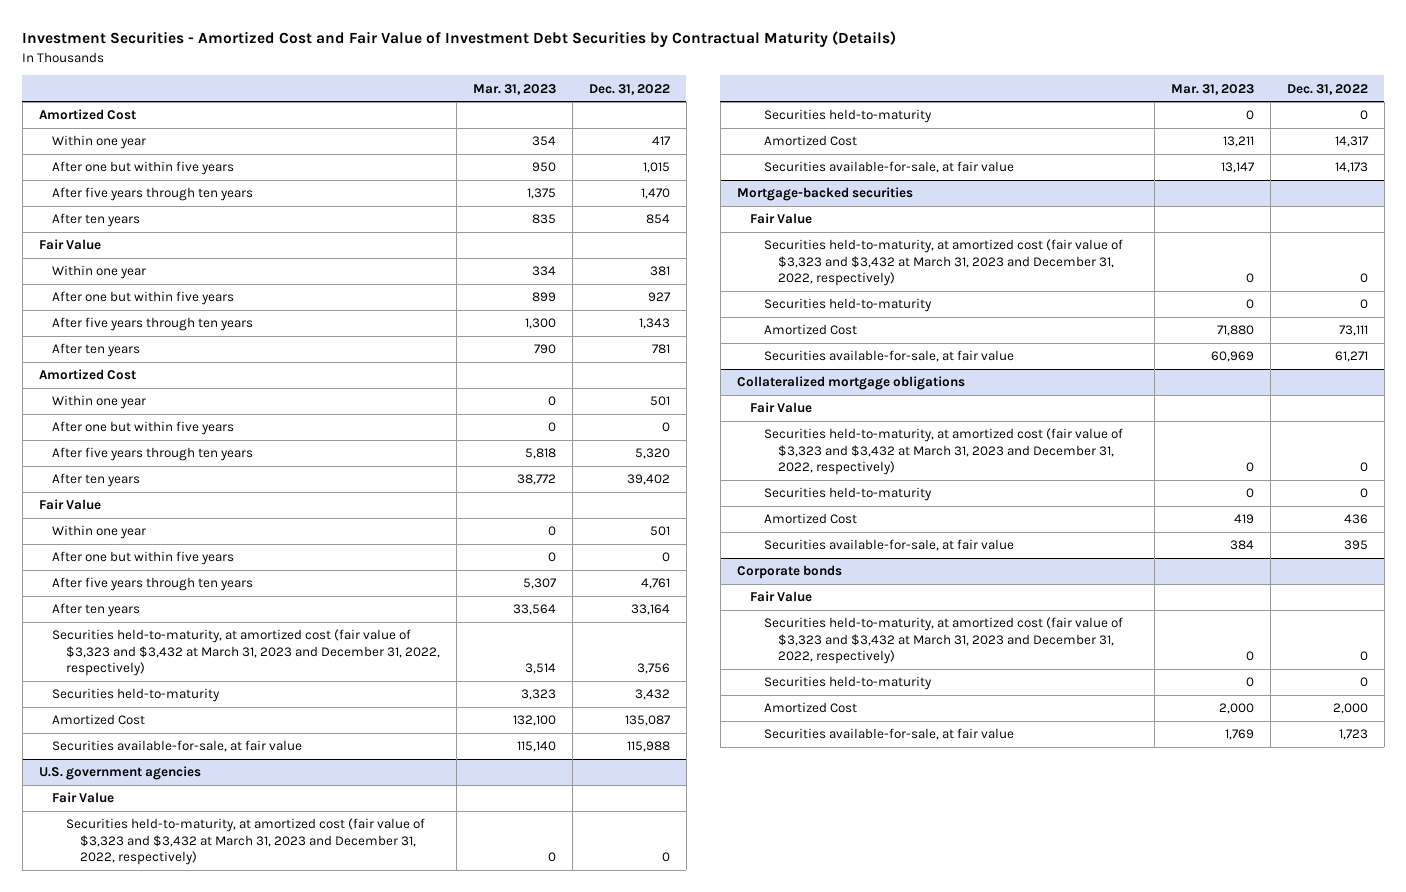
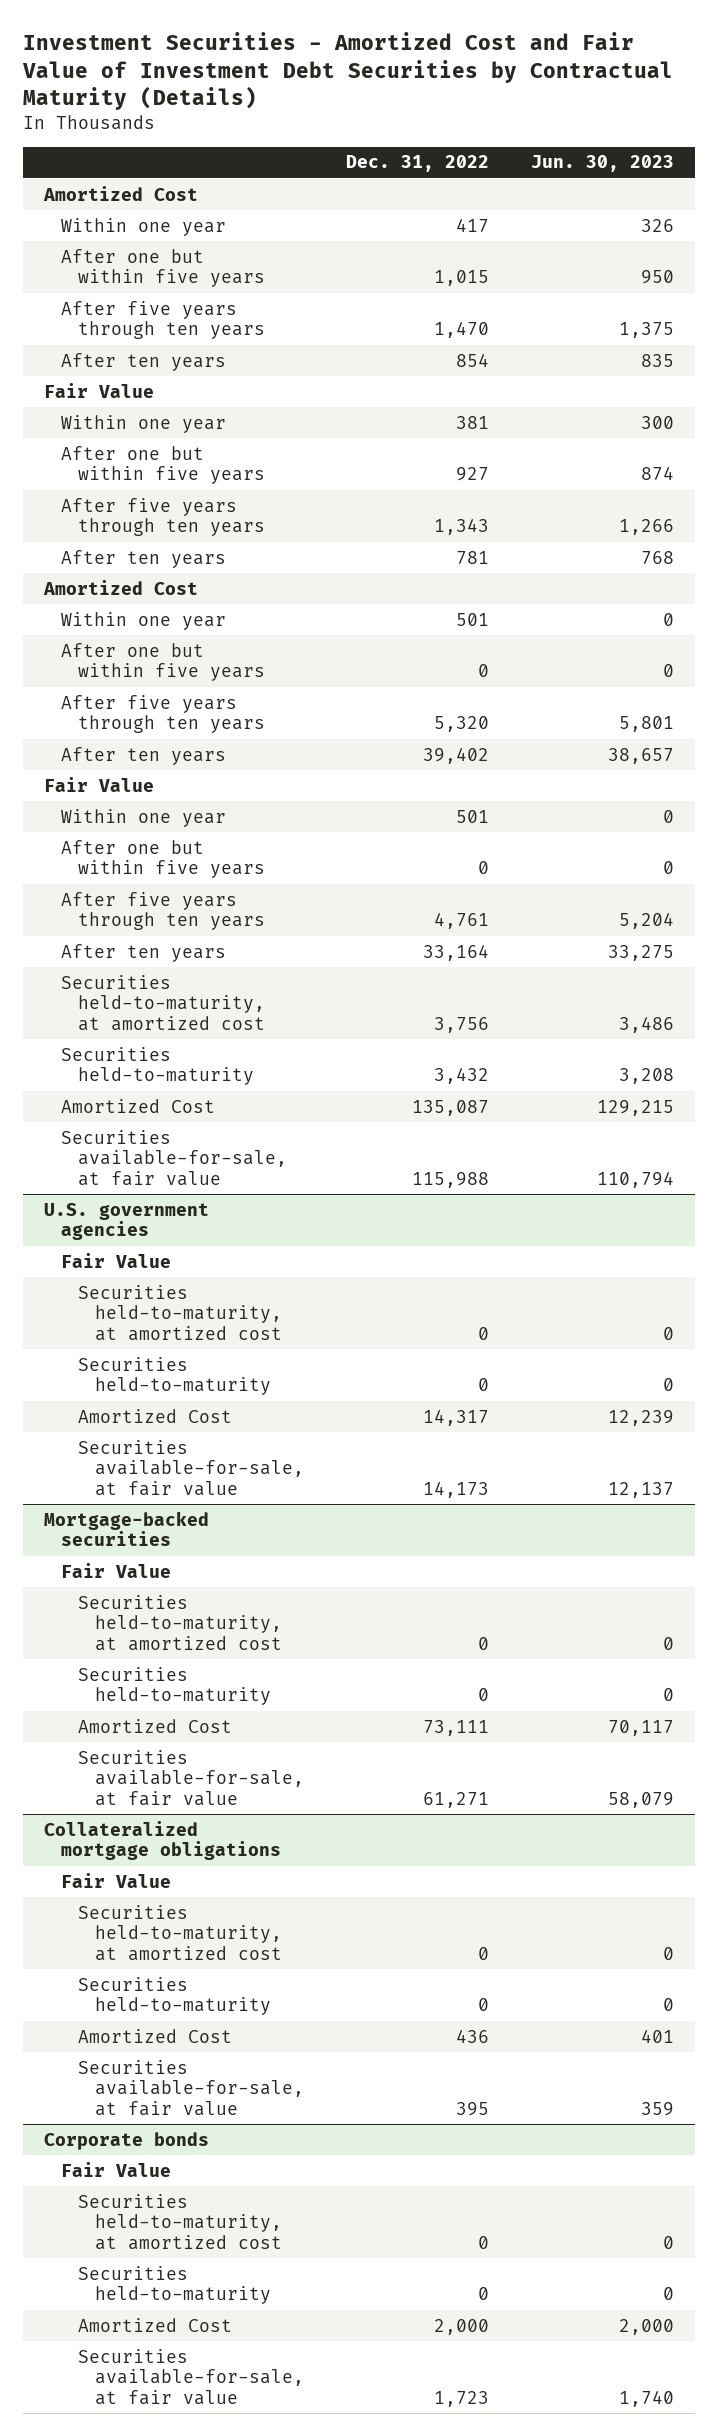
- | Mar. 31, 2023 | Dec. 31, 2022
+ | Dec. 31, 2022 | Jun. 30, 2023
- Securities held-to-maturity, at amortized cost (fair value of $3,323 and $3,432 at March 31, 2023 and December 31, 2022, respectively) | 3,514 | 3,756
+ Securities held-to-maturity, at amortized cost | 3,756 | 3,486
@ U.S. government agencies
- Securities held-to-maturity, at amortized cost (fair value of $3,323 and $3,432 at March 31, 2023 and December 31, 2022, respectively) | 0 | 0
+ Securities held-to-maturity, at amortized cost | 0 | 0
@ Mortgage-backed securities
- Securities held-to-maturity, at amortized cost (fair value of $3,323 and $3,432 at March 31, 2023 and December 31, 2022, respectively) | 0 | 0
+ Securities held-to-maturity, at amortized cost | 0 | 0
@ Collateralized mortgage obligations
- Securities held-to-maturity, at amortized cost (fair value of $3,323 and $3,432 at March 31, 2023 and December 31, 2022, respectively) | 0 | 0
+ Securities held-to-maturity, at amortized cost | 0 | 0
@ Corporate bonds
- Securities held-to-maturity, at amortized cost (fair value of $3,323 and $3,432 at March 31, 2023 and December 31, 2022, respectively) | 0 | 0
+ Securities held-to-maturity, at amortized cost | 0 | 0

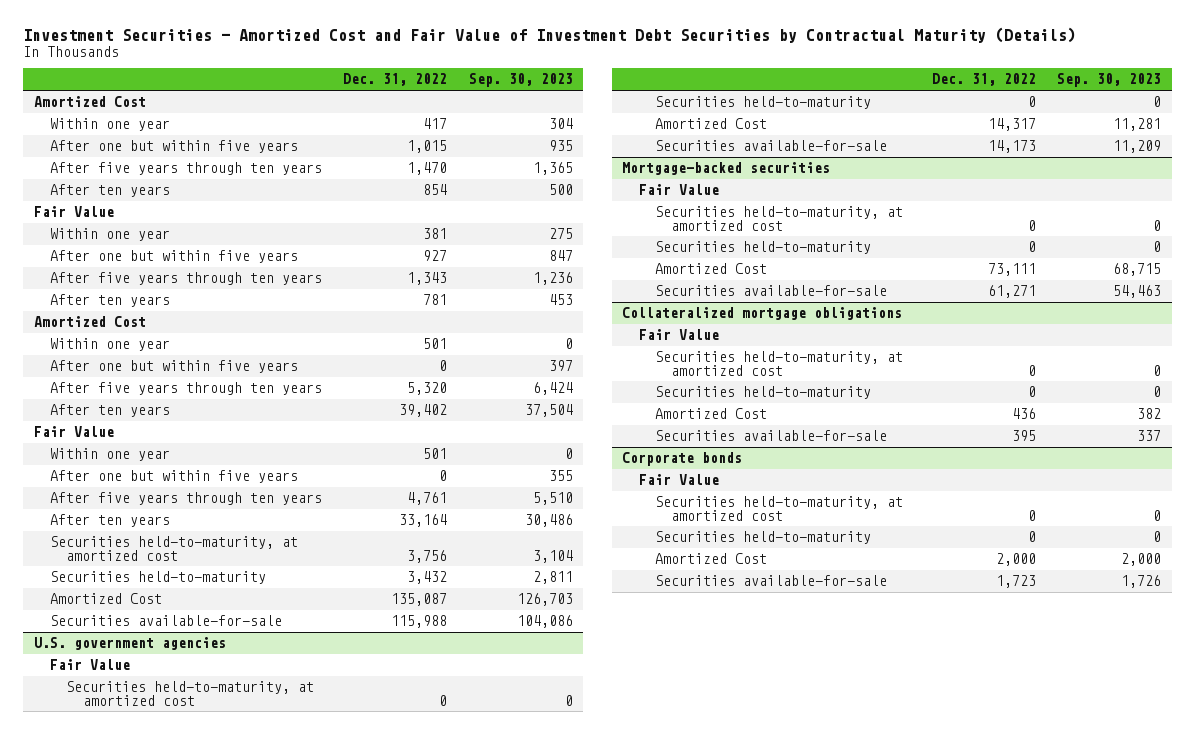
- | Dec. 31, 2022 | Jun. 30, 2023
+ | Dec. 31, 2022 | Sep. 30, 2023
- Securities available-for-sale, at fair value | 115,988 | 110,794
+ Securities available-for-sale | 115,988 | 104,086
@ U.S. government agencies
- Securities available-for-sale, at fair value | 14,173 | 12,137
+ Securities available-for-sale | 14,173 | 11,209
@ Mortgage-backed securities
- Securities available-for-sale, at fair value | 61,271 | 58,079
+ Securities available-for-sale | 61,271 | 54,463
@ Collateralized mortgage obligations
- Securities available-for-sale, at fair value | 395 | 359
+ Securities available-for-sale | 395 | 337
@ Corporate bonds
- Securities available-for-sale, at fair value | 1,723 | 1,740
+ Securities available-for-sale | 1,723 | 1,726

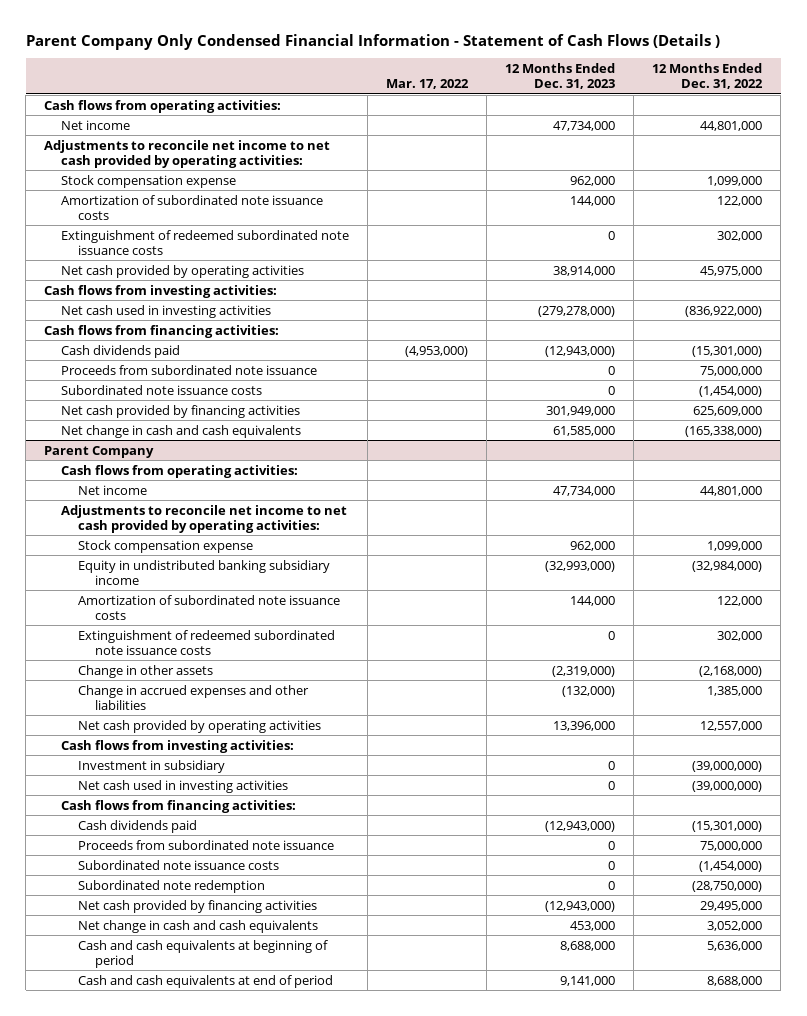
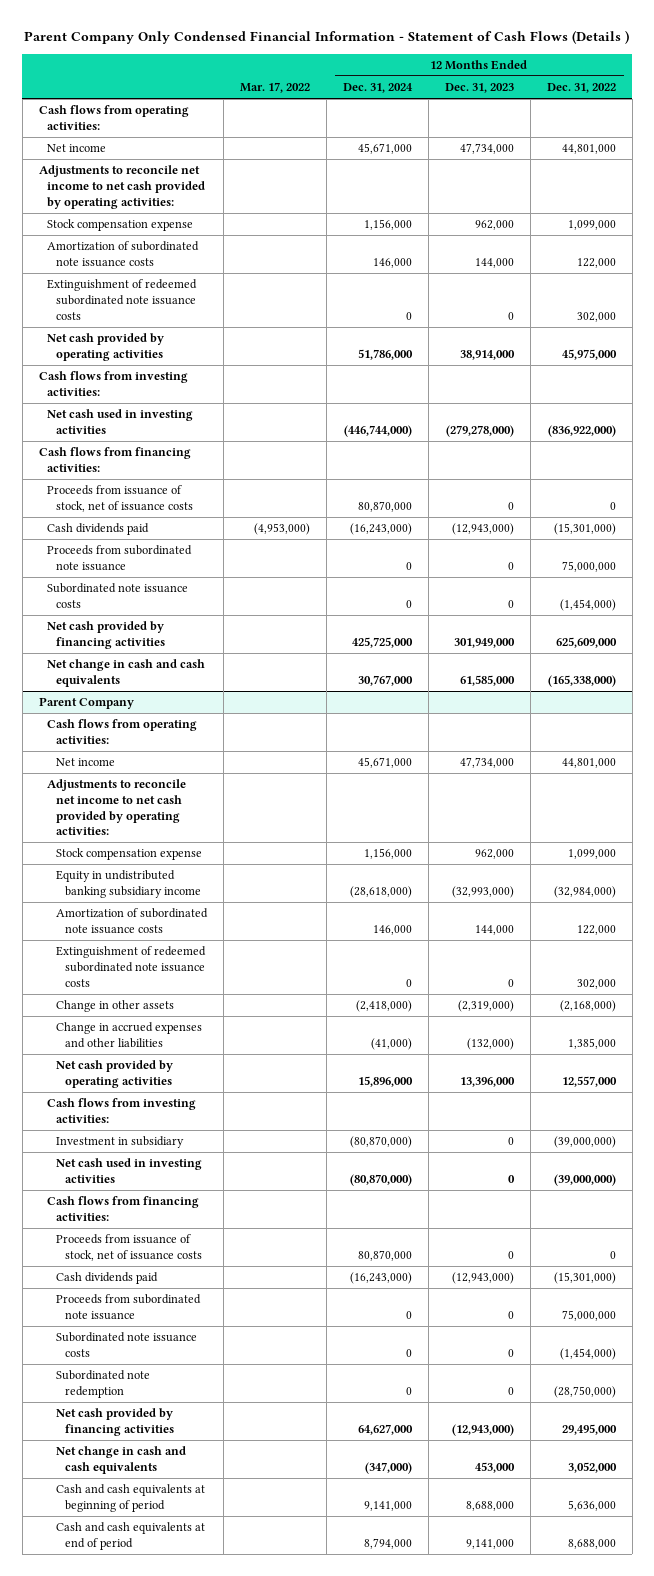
- | Mar. 17, 2022 | 12 Months Ended Dec. 31, 2023 | 12 Months Ended Dec. 31, 2022
+ | Mar. 17, 2022 | 12 Months Ended Dec. 31, 2024 | 12 Months Ended Dec. 31, 2023 | 12 Months Ended Dec. 31, 2022
+ Proceeds from issuance of stock, net of issuance costs | | 80,870,000 | 0 | 0
@ Parent Company
+ Proceeds from issuance of stock, net of issuance costs | | 80,870,000 | 0 | 0

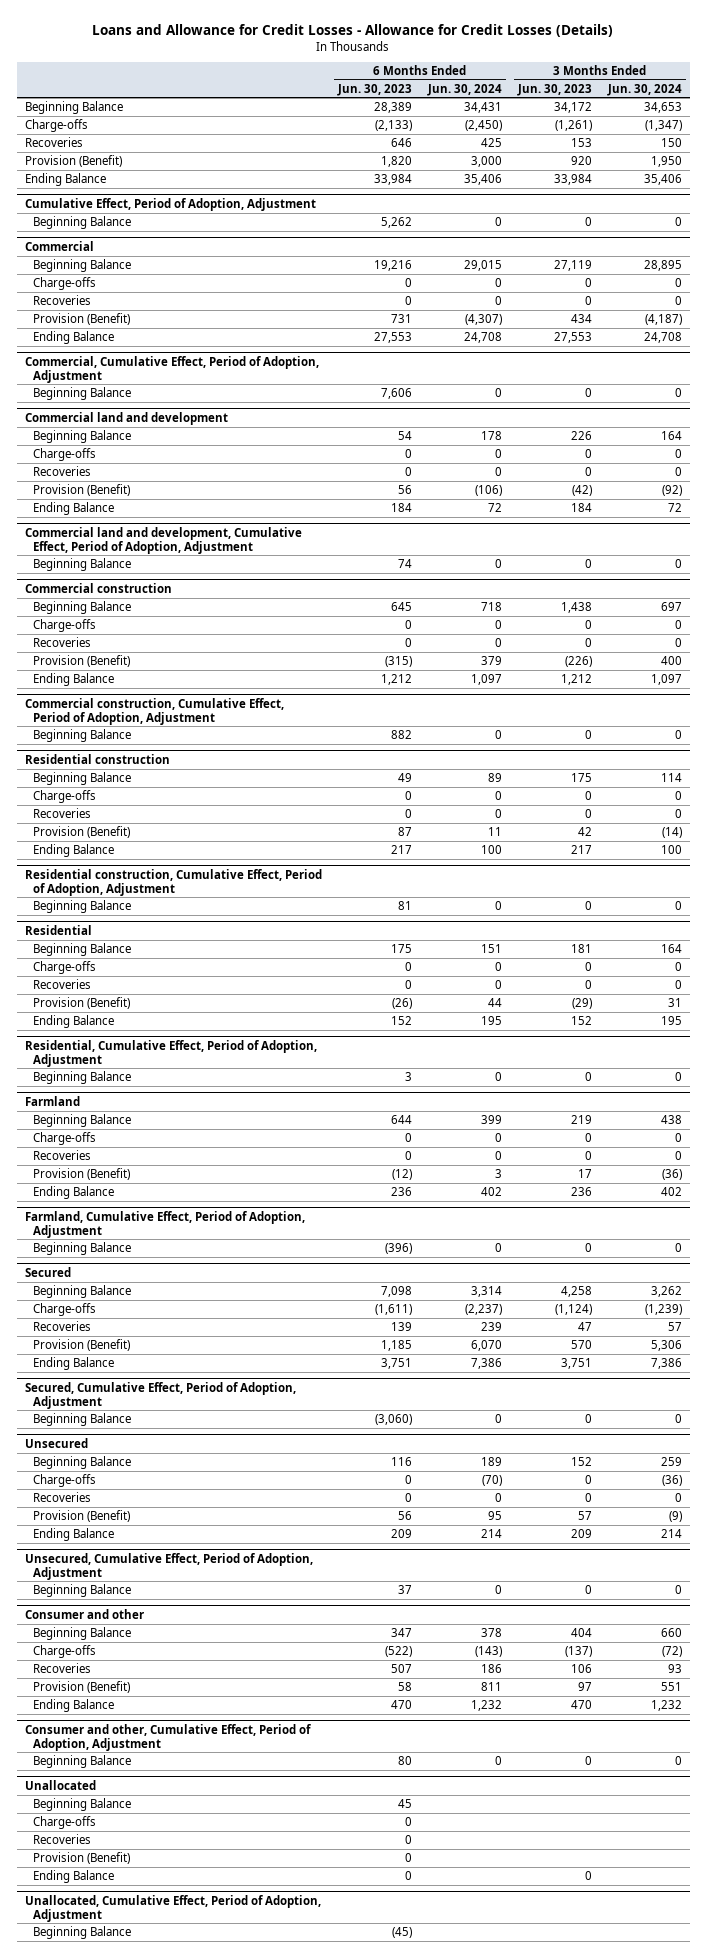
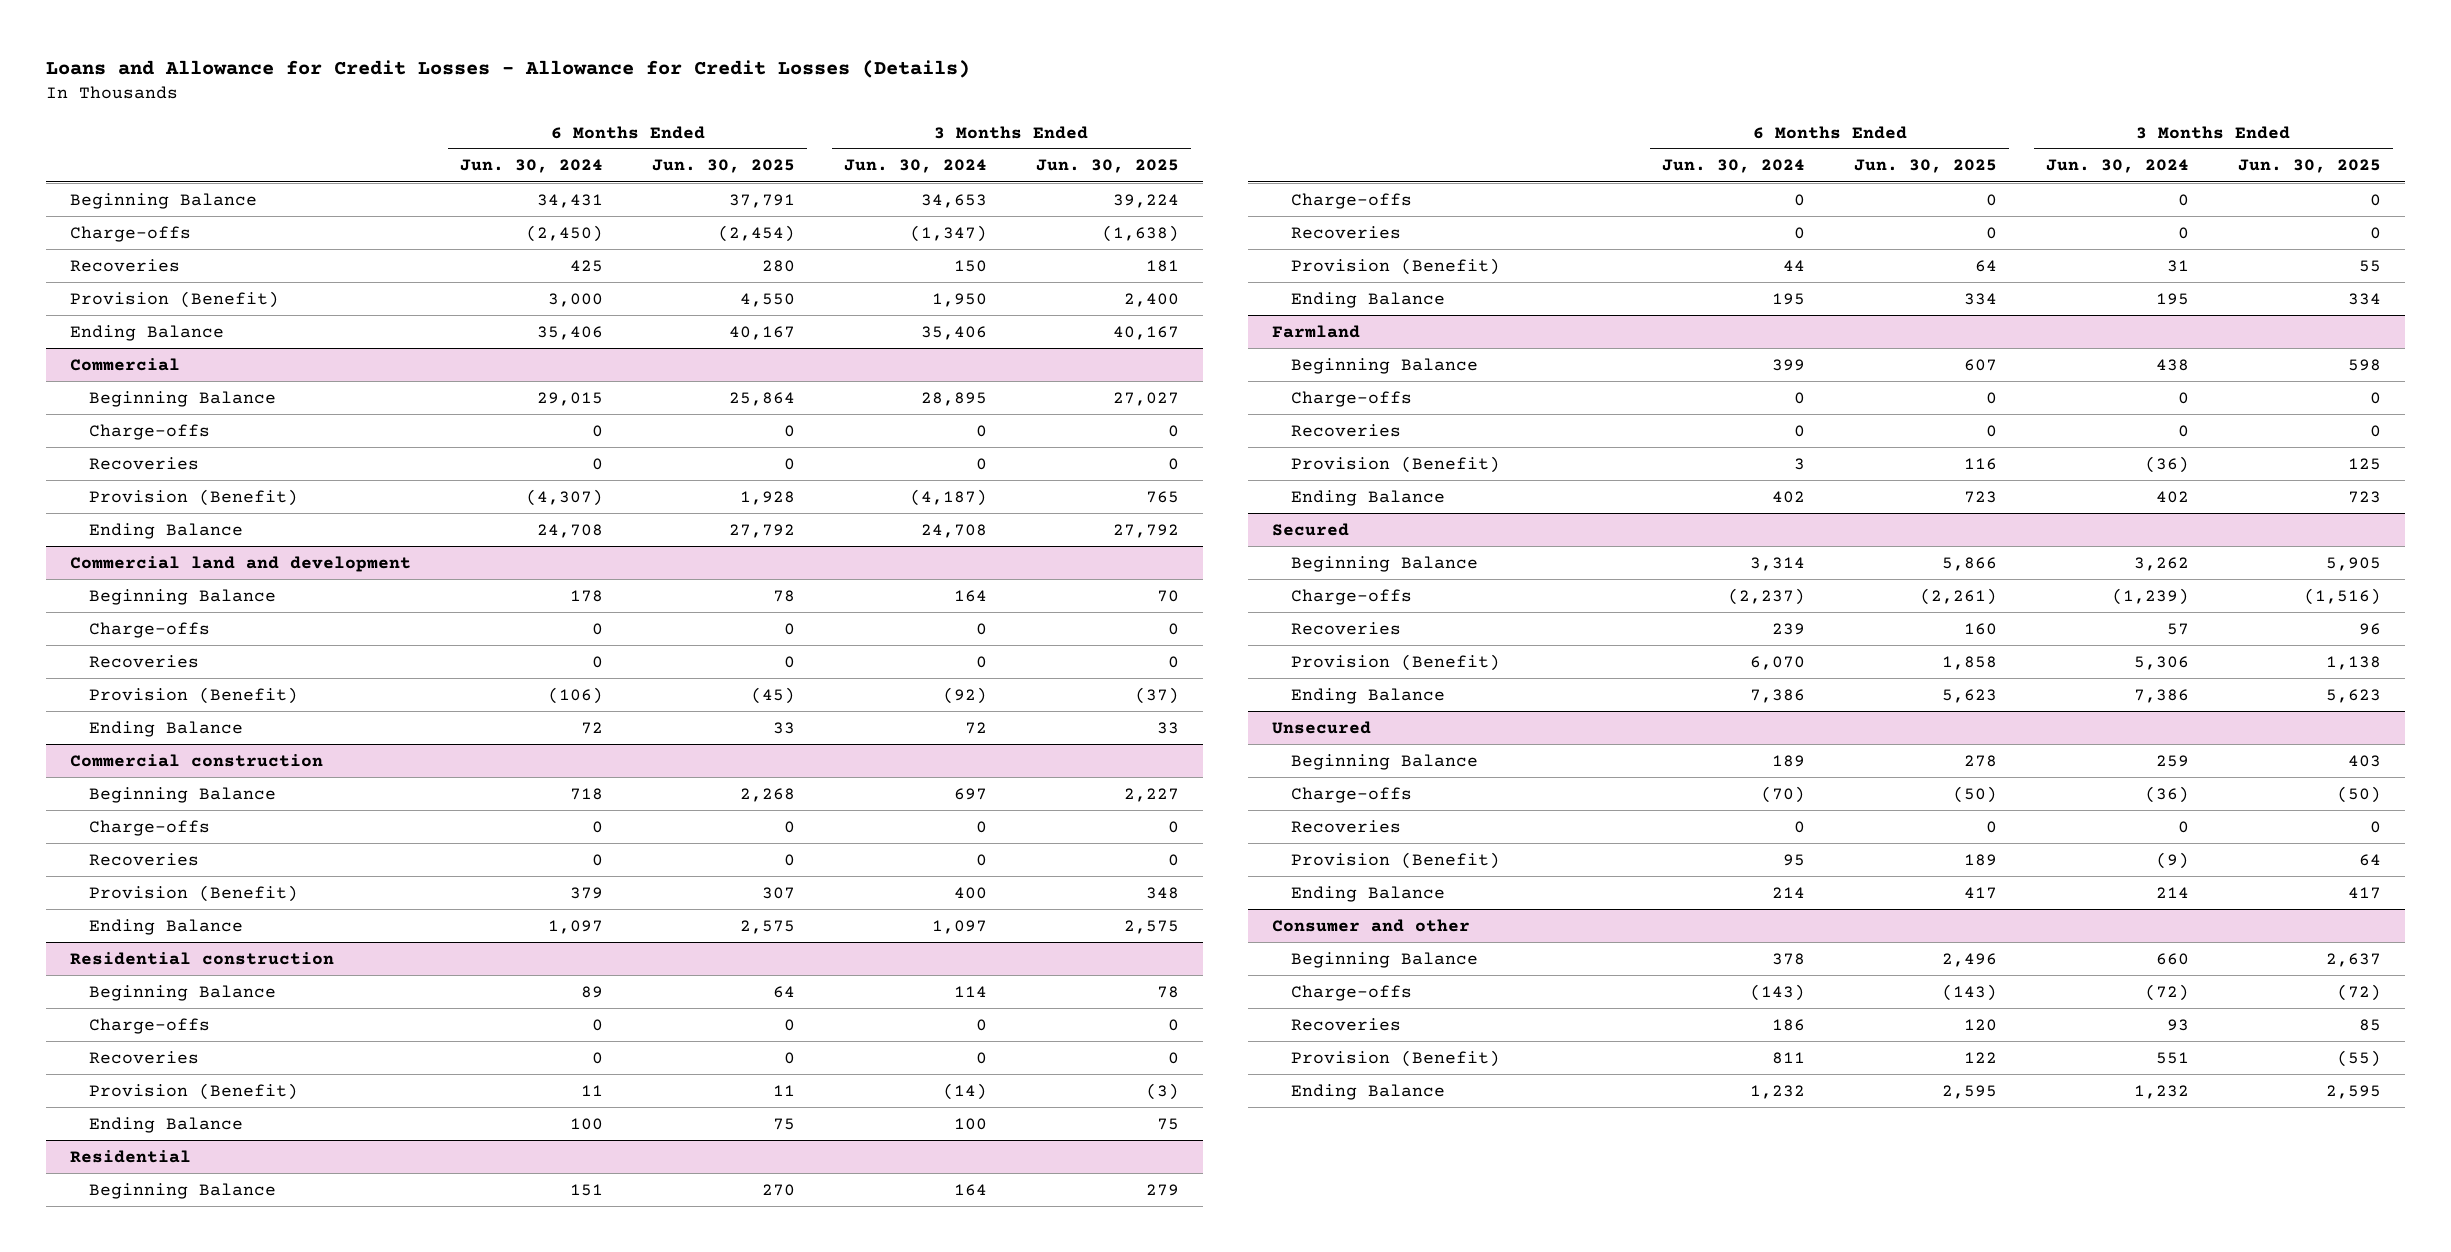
- | 6 Months Ended Jun. 30, 2023 | 6 Months Ended Jun. 30, 2024 | 3 Months Ended Jun. 30, 2023 | 3 Months Ended Jun. 30, 2024
+ | 6 Months Ended Jun. 30, 2024 | 6 Months Ended Jun. 30, 2025 | 3 Months Ended Jun. 30, 2024 | 3 Months Ended Jun. 30, 2025
- Cumulative Effect, Period of Adoption, Adjustment
- Beginning Balance | 5,262 | 0 | 0 | 0
- Commercial, Cumulative Effect, Period of Adoption, Adjustment
- Beginning Balance | 7,606 | 0 | 0 | 0
- Commercial land and development, Cumulative Effect, Period of Adoption, Adjustment
- Beginning Balance | 74 | 0 | 0 | 0
- Commercial construction, Cumulative Effect, Period of Adoption, Adjustment
- Beginning Balance | 882 | 0 | 0 | 0
- Residential construction, Cumulative Effect, Period of Adoption, Adjustment
- Beginning Balance | 81 | 0 | 0 | 0
- Residential, Cumulative Effect, Period of Adoption, Adjustment
- Beginning Balance | 3 | 0 | 0 | 0
- Farmland, Cumulative Effect, Period of Adoption, Adjustment
- Beginning Balance | (396) | 0 | 0 | 0
- Secured, Cumulative Effect, Period of Adoption, Adjustment
- Beginning Balance | (3,060) | 0 | 0 | 0
- Unsecured, Cumulative Effect, Period of Adoption, Adjustment
- Beginning Balance | 37 | 0 | 0 | 0
- Consumer and other, Cumulative Effect, Period of Adoption, Adjustment
- Beginning Balance | 80 | 0 | 0 | 0
- Unallocated
- Beginning Balance | 45 | | |
- Charge-offs | 0 | | |
- Recoveries | 0 | | |
- Provision (Benefit) | 0 | | |
- Ending Balance | 0 | | 0 |
- Unallocated, Cumulative Effect, Period of Adoption, Adjustment
- Beginning Balance | (45) | | |

